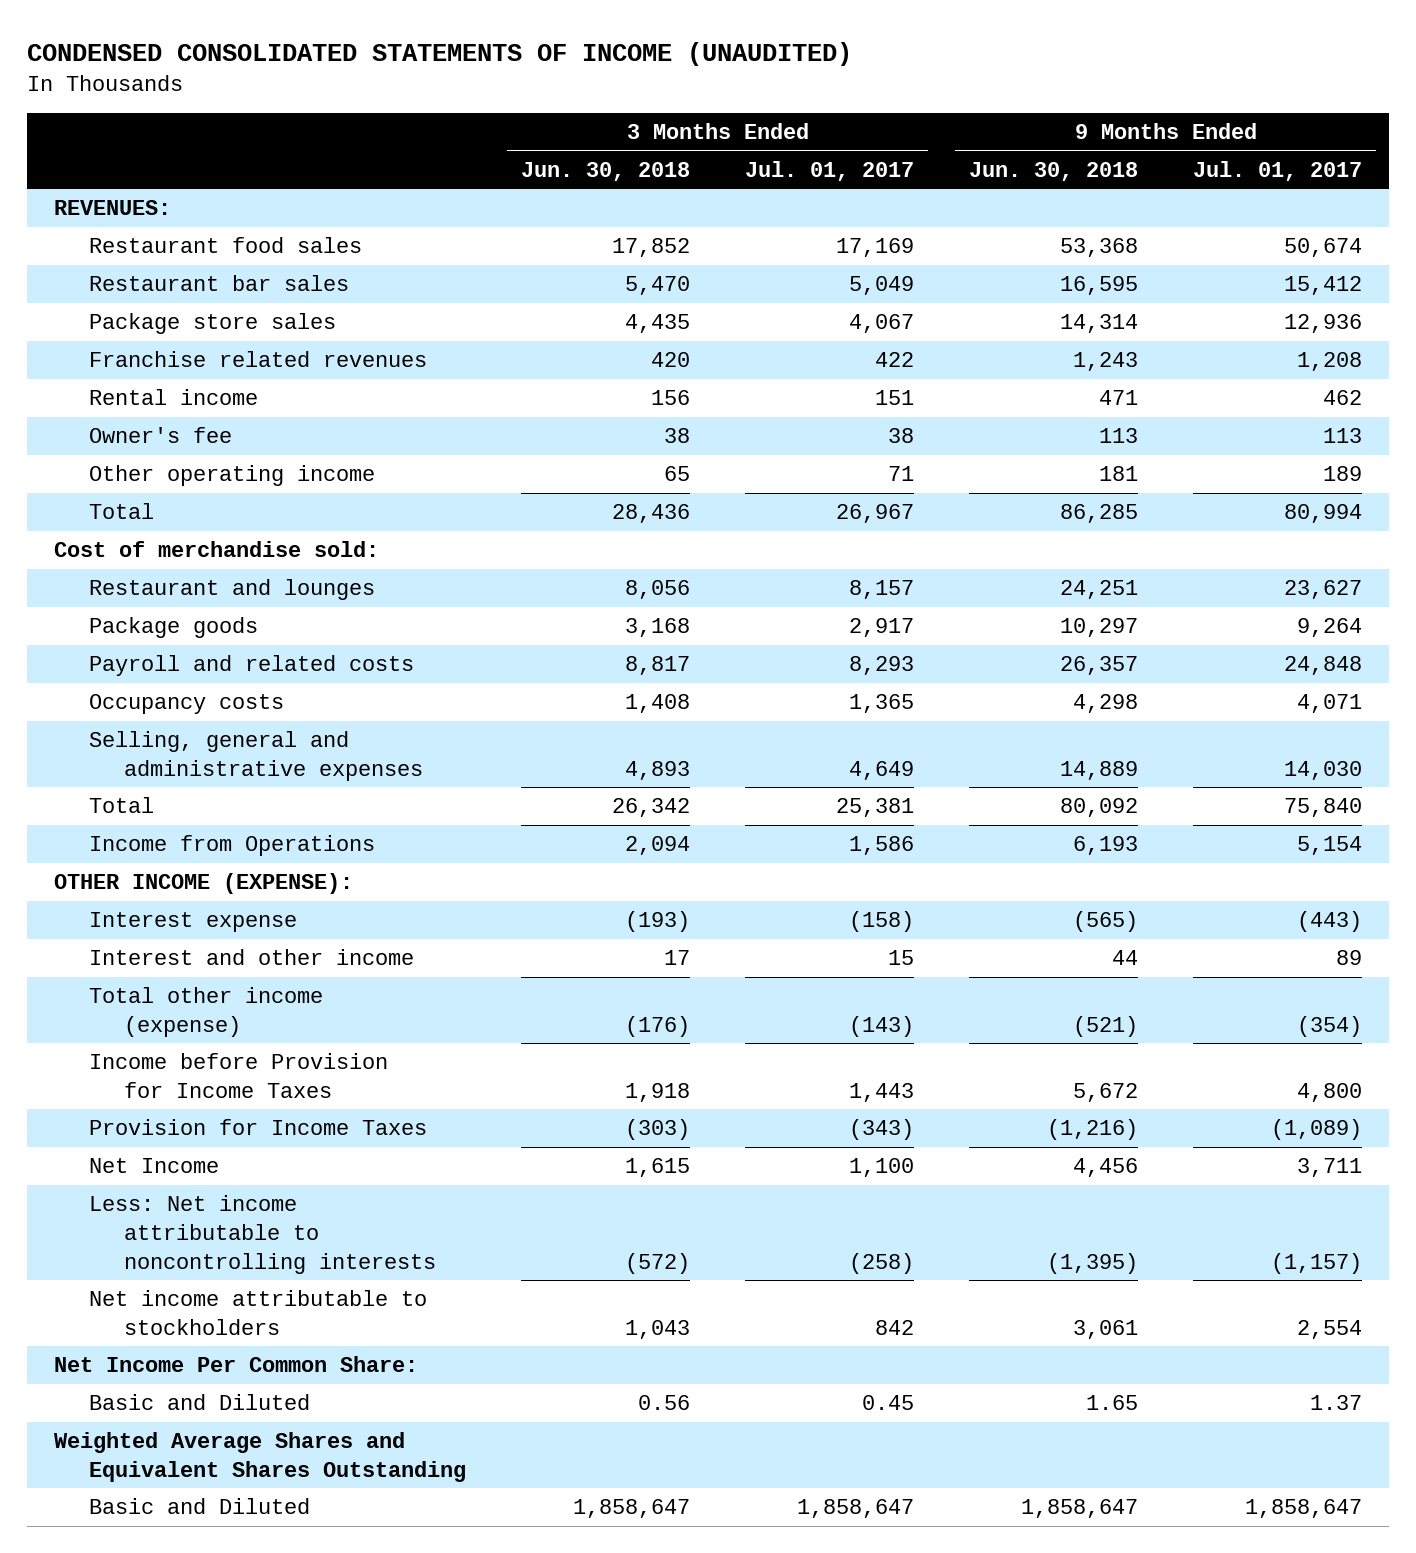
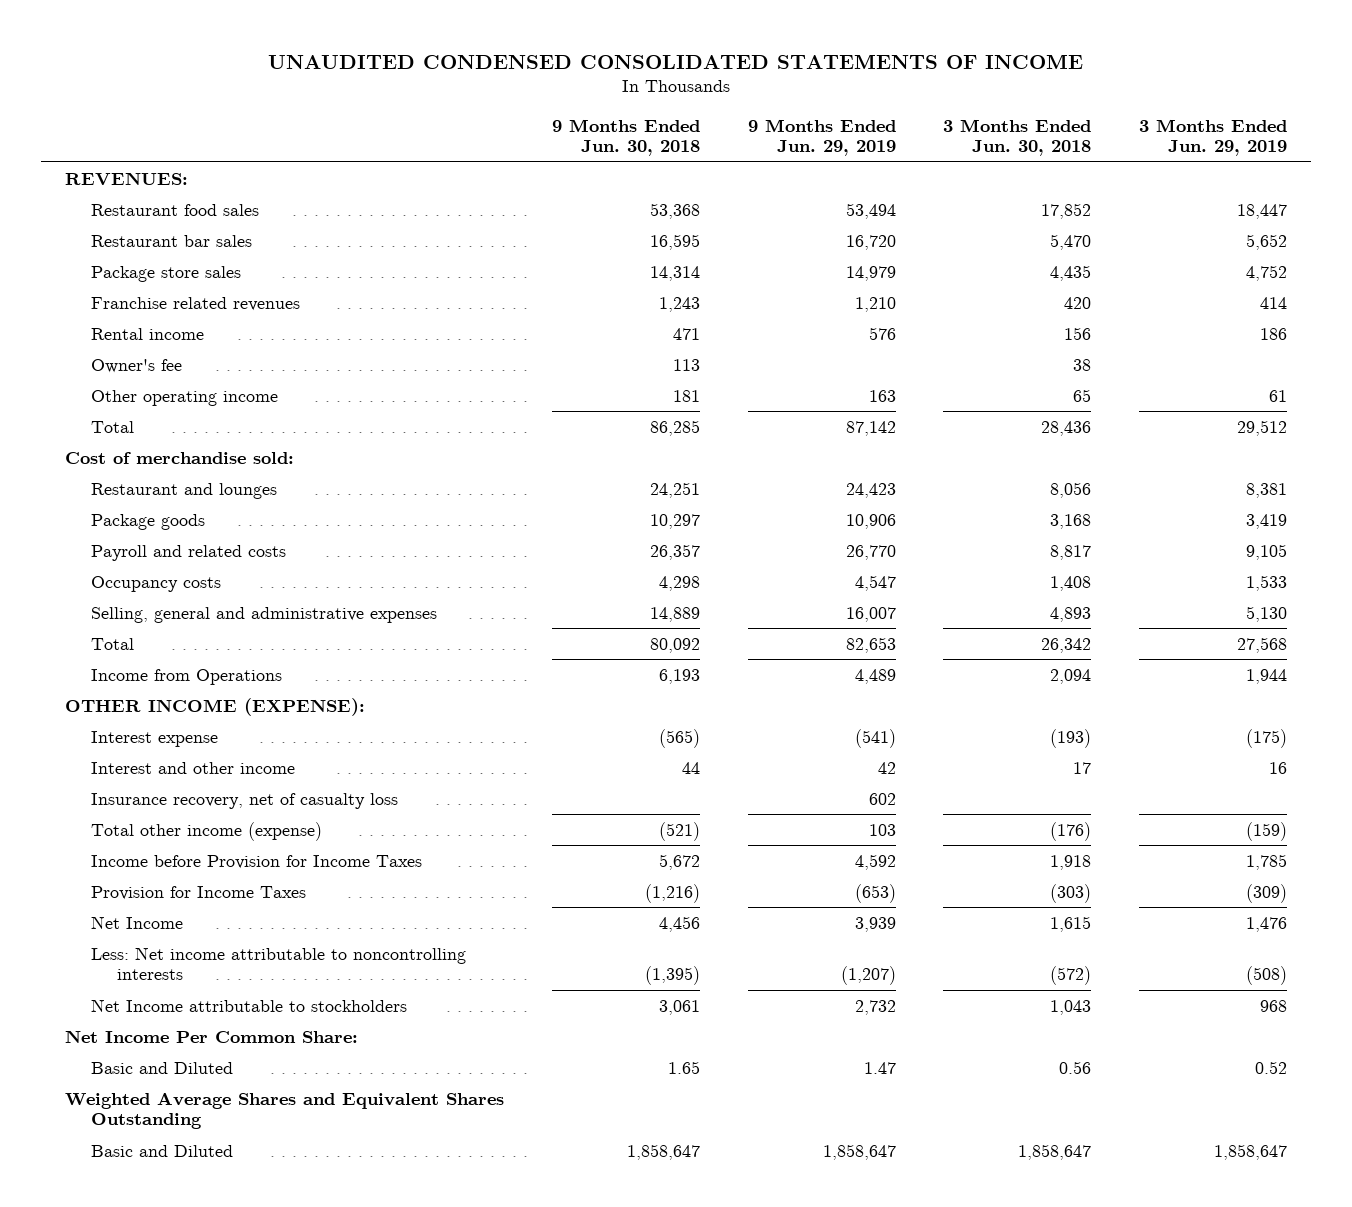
- CONDENSED CONSOLIDATED STATEMENTS OF INCOME (UNAUDITED)
+ UNAUDITED CONDENSED CONSOLIDATED STATEMENTS OF INCOME
- | 3 Months Ended Jun. 30, 2018 | 3 Months Ended Jul. 01, 2017 | 9 Months Ended Jun. 30, 2018 | 9 Months Ended Jul. 01, 2017
+ | 9 Months Ended Jun. 30, 2018 | 9 Months Ended Jun. 29, 2019 | 3 Months Ended Jun. 30, 2018 | 3 Months Ended Jun. 29, 2019
+ Insurance recovery, net of casualty loss | | 602 | |
- Net income attributable to stockholders | 1,043 | 842 | 3,061 | 2,554
+ Net Income attributable to stockholders | 3,061 | 2,732 | 1,043 | 968

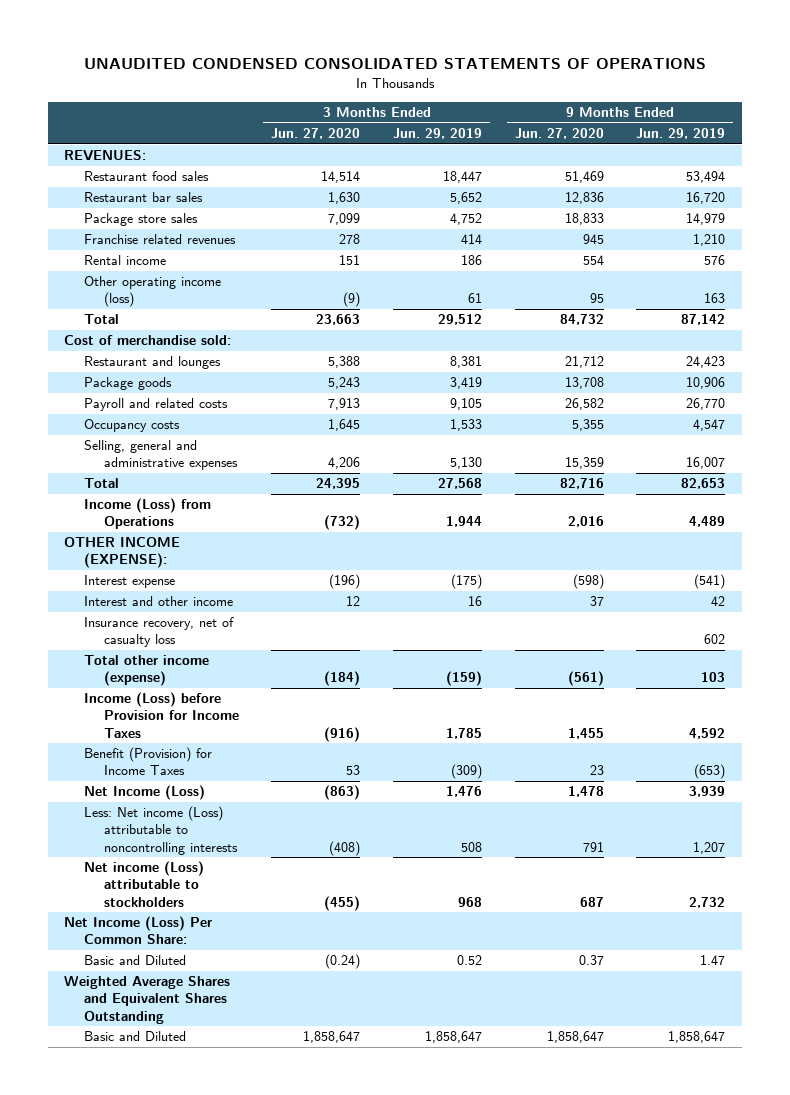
- UNAUDITED CONDENSED CONSOLIDATED STATEMENTS OF INCOME
+ UNAUDITED CONDENSED CONSOLIDATED STATEMENTS OF OPERATIONS
- | 9 Months Ended Jun. 30, 2018 | 9 Months Ended Jun. 29, 2019 | 3 Months Ended Jun. 30, 2018 | 3 Months Ended Jun. 29, 2019
+ | 3 Months Ended Jun. 27, 2020 | 3 Months Ended Jun. 29, 2019 | 9 Months Ended Jun. 27, 2020 | 9 Months Ended Jun. 29, 2019
- Owner's fee | 113 | | 38 |
- Other operating income | 181 | 163 | 65 | 61
+ Other operating income (loss) | (9) | 61 | 95 | 163
- Income from Operations | 6,193 | 4,489 | 2,094 | 1,944
+ Income (Loss) from Operations | (732) | 1,944 | 2,016 | 4,489
- Income before Provision for Income Taxes | 5,672 | 4,592 | 1,918 | 1,785
- Provision for Income Taxes | (1,216) | (653) | (303) | (309)
- Net Income | 4,456 | 3,939 | 1,615 | 1,476
- Less: Net income attributable to noncontrolling interests | (1,395) | (1,207) | (572) | (508)
- Net Income attributable to stockholders | 3,061 | 2,732 | 1,043 | 968
- Net Income Per Common Share:
+ Income (Loss) before Provision for Income Taxes | (916) | 1,785 | 1,455 | 4,592
+ Benefit (Provision) for Income Taxes | 53 | (309) | 23 | (653)
+ Net Income (Loss) | (863) | 1,476 | 1,478 | 3,939
+ Less: Net income (Loss) attributable to noncontrolling interests | (408) | 508 | 791 | 1,207
+ Net income (Loss) attributable to stockholders | (455) | 968 | 687 | 2,732
+ Net Income (Loss) Per Common Share:

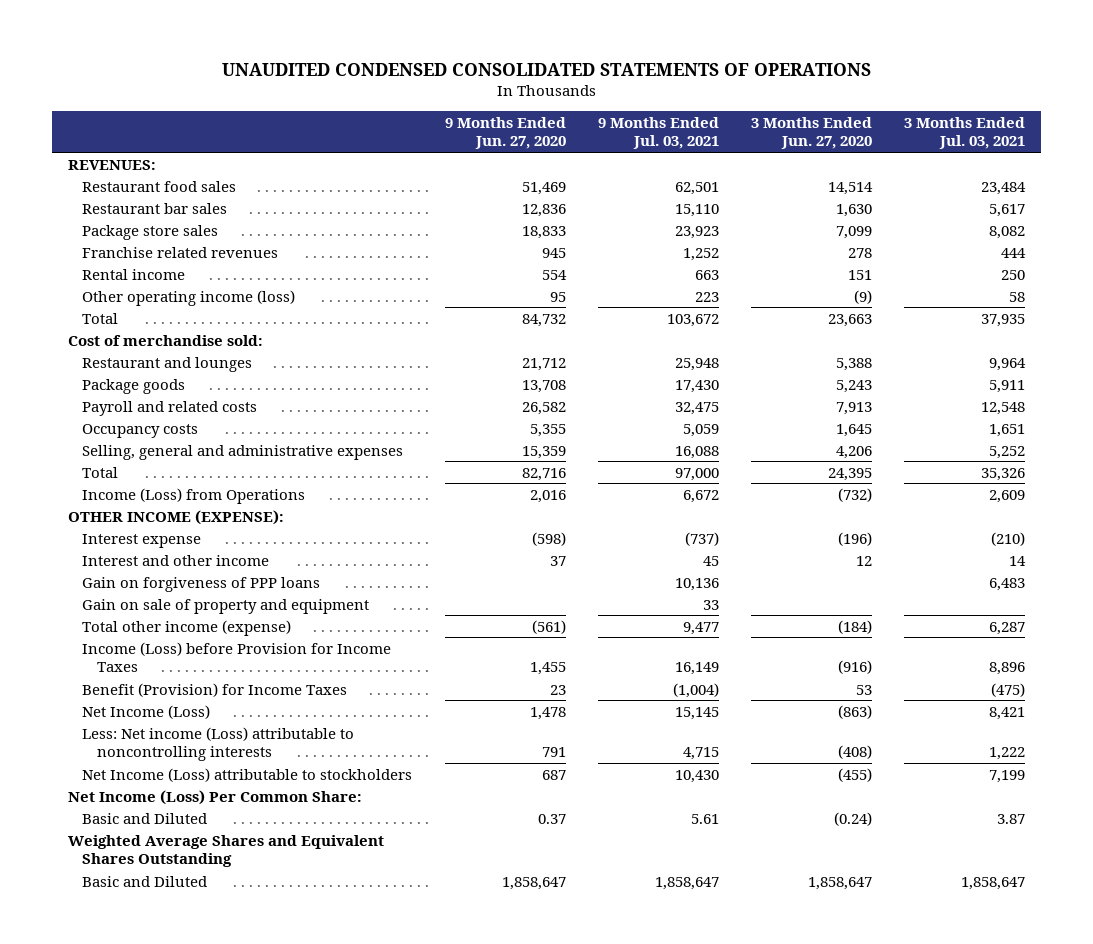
- | 3 Months Ended Jun. 27, 2020 | 3 Months Ended Jun. 29, 2019 | 9 Months Ended Jun. 27, 2020 | 9 Months Ended Jun. 29, 2019
+ | 9 Months Ended Jun. 27, 2020 | 9 Months Ended Jul. 03, 2021 | 3 Months Ended Jun. 27, 2020 | 3 Months Ended Jul. 03, 2021
- Insurance recovery, net of casualty loss | | | | 602
+ Gain on forgiveness of PPP loans | | 10,136 | | 6,483
+ Gain on sale of property and equipment | | 33 | |
- Net income (Loss) attributable to stockholders | (455) | 968 | 687 | 2,732
+ Net Income (Loss) attributable to stockholders | 687 | 10,430 | (455) | 7,199

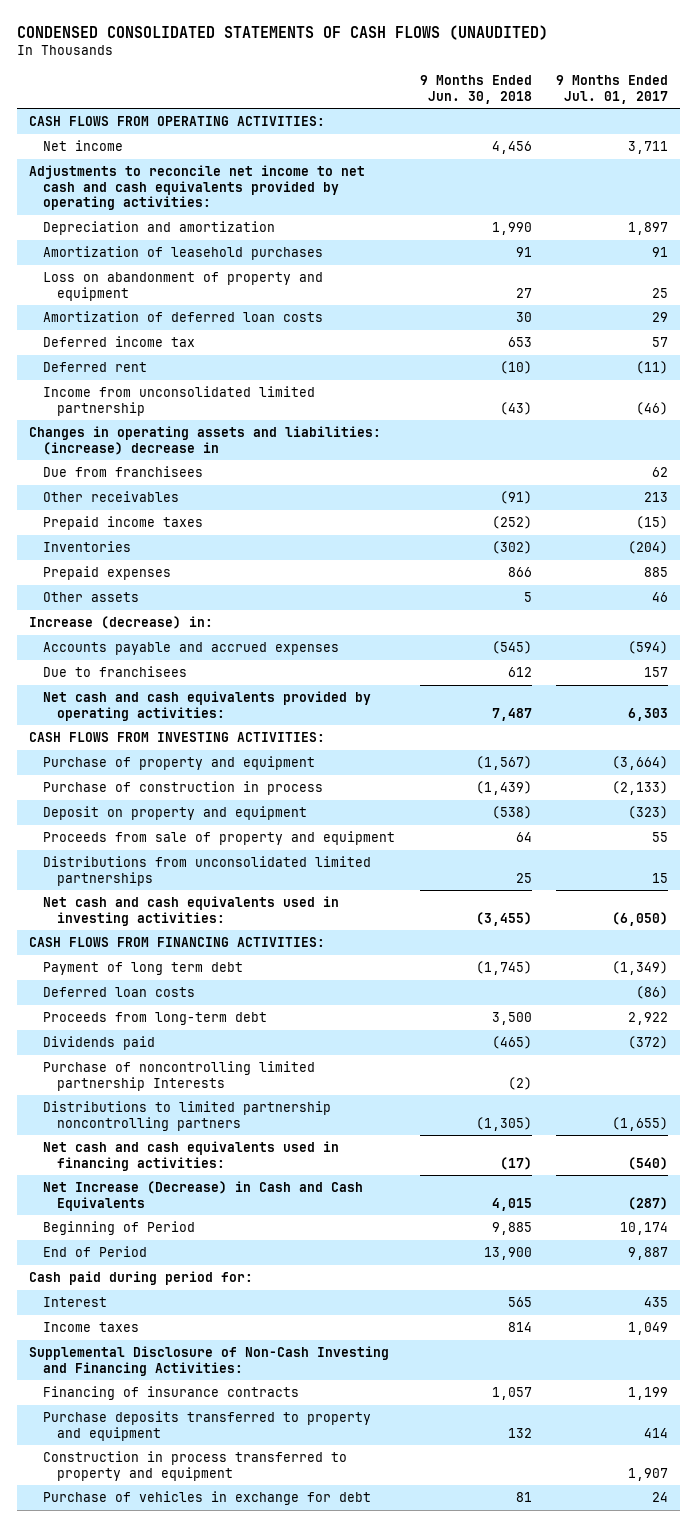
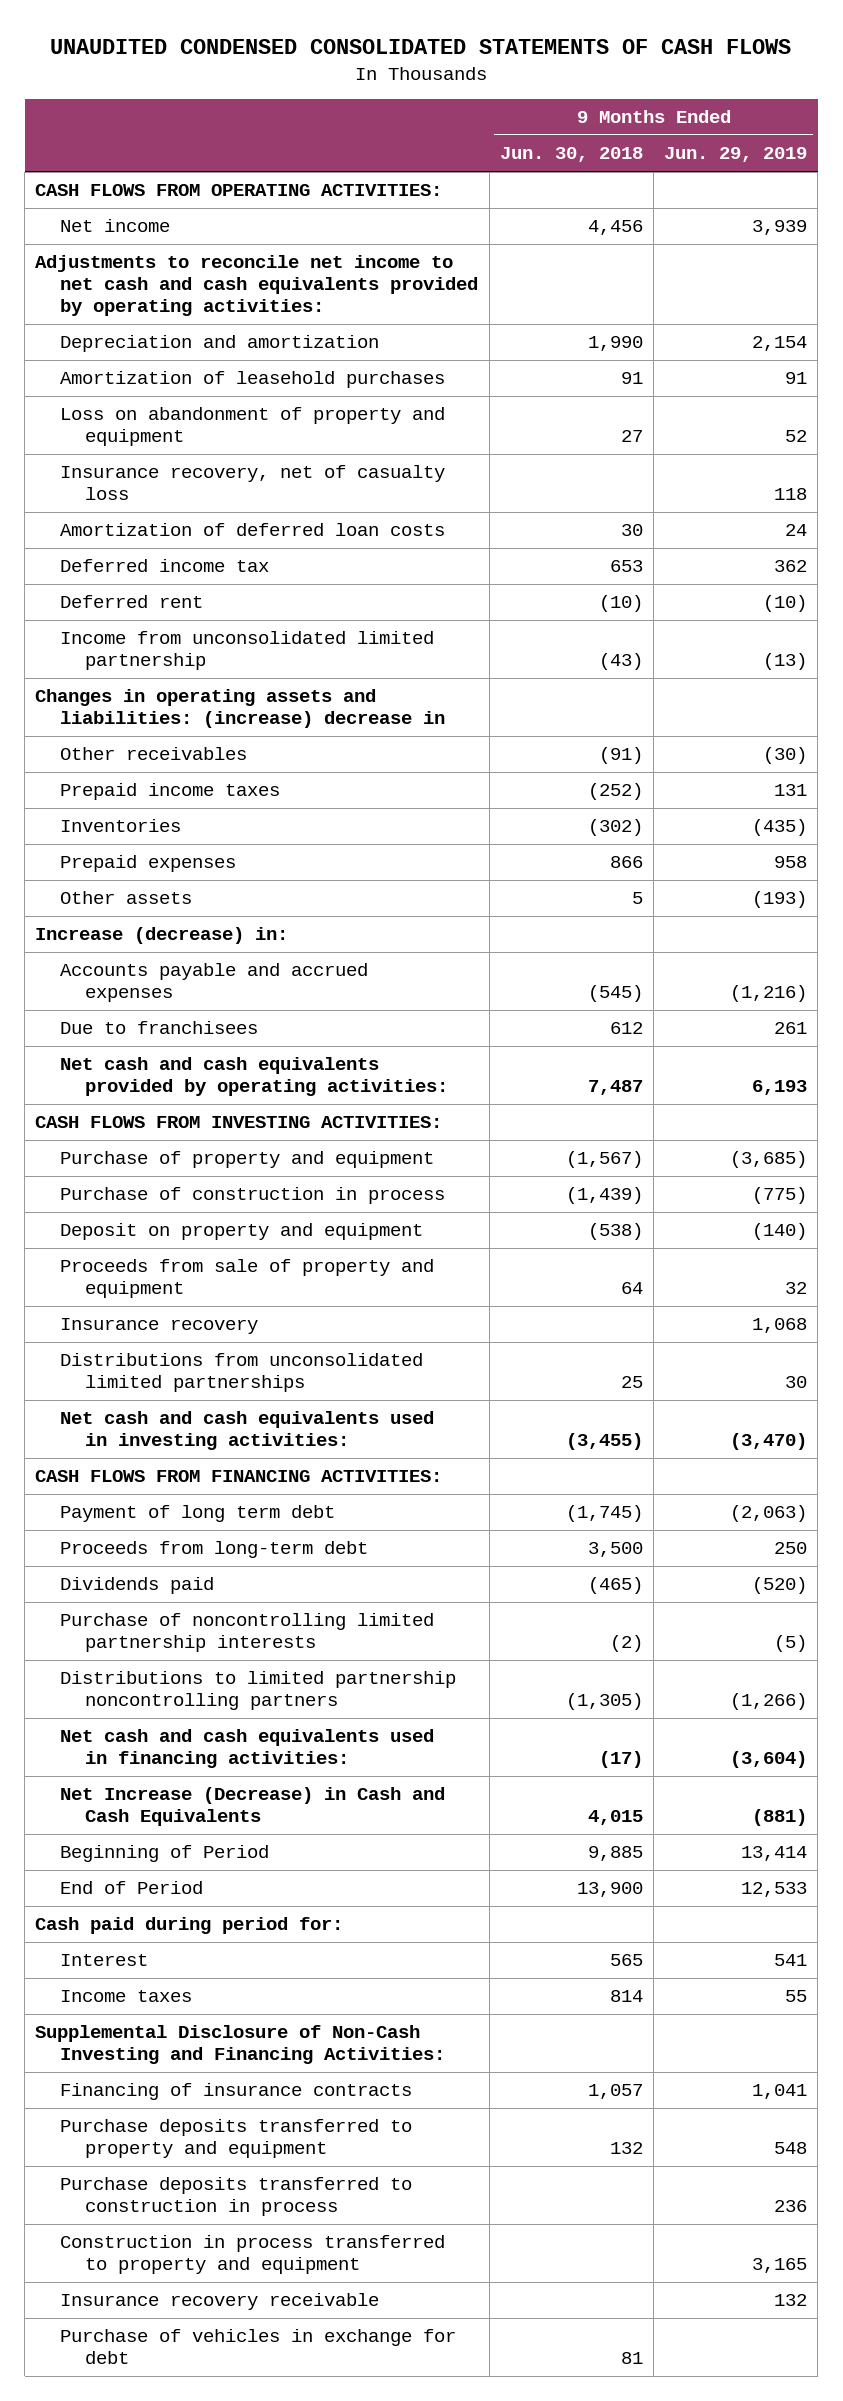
- CONDENSED CONSOLIDATED STATEMENTS OF CASH FLOWS (UNAUDITED)
+ UNAUDITED CONDENSED CONSOLIDATED STATEMENTS OF CASH FLOWS
- | 9 Months Ended Jun. 30, 2018 | 9 Months Ended Jul. 01, 2017
+ | 9 Months Ended Jun. 30, 2018 | 9 Months Ended Jun. 29, 2019
+ Insurance recovery, net of casualty loss | | 118
- Due from franchisees | | 62
+ Insurance recovery | | 1,068
- Deferred loan costs | | (86)
- Purchase of noncontrolling limited partnership Interests | (2) |
+ Purchase of noncontrolling limited partnership interests | (2) | (5)
+ Purchase deposits transferred to construction in process | | 236
+ Insurance recovery receivable | | 132

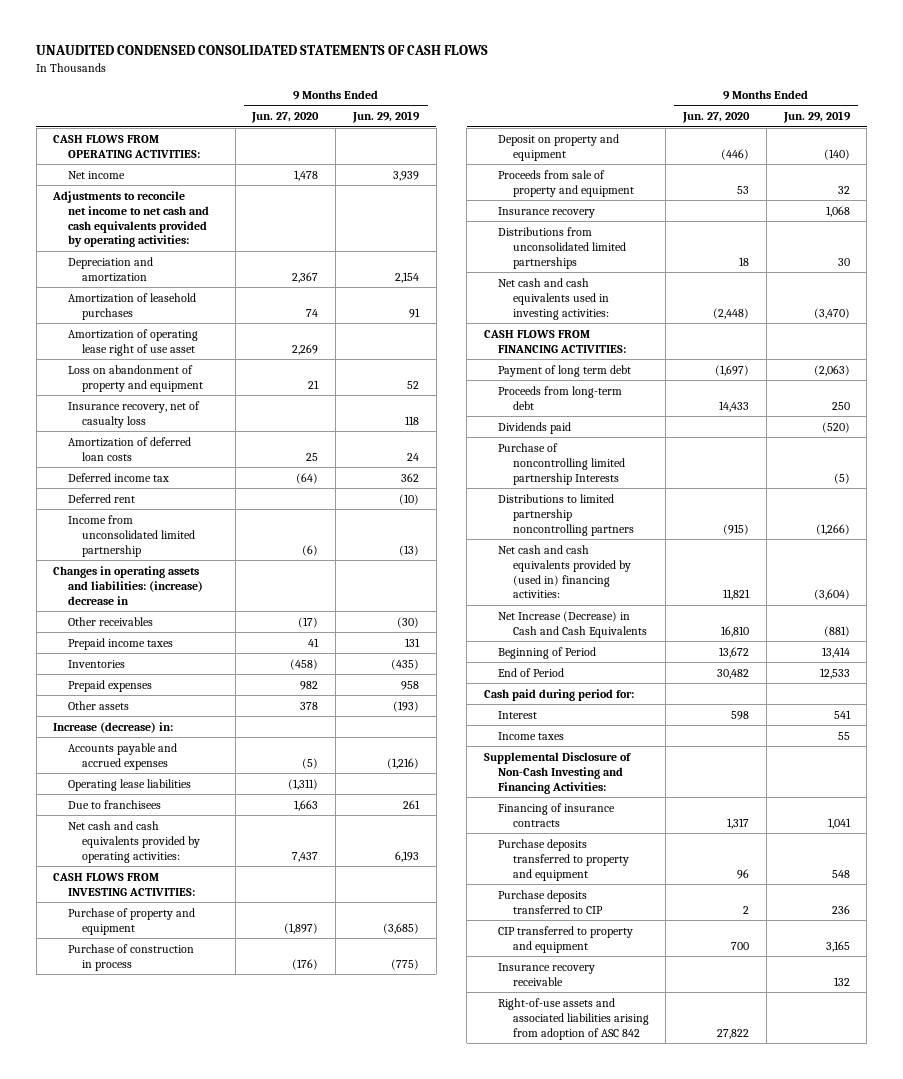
- | 9 Months Ended Jun. 30, 2018 | 9 Months Ended Jun. 29, 2019
+ | 9 Months Ended Jun. 27, 2020 | 9 Months Ended Jun. 29, 2019
+ Amortization of operating lease right of use asset | 2,269 |
+ Operating lease liabilities | (1,311) |
- Purchase of noncontrolling limited partnership interests | (2) | (5)
+ Purchase of noncontrolling limited partnership Interests | | (5)
- Net cash and cash equivalents used in financing activities: | (17) | (3,604)
+ Net cash and cash equivalents provided by (used in) financing activities: | 11,821 | (3,604)
- Purchase deposits transferred to construction in process | | 236
- Construction in process transferred to property and equipment | | 3,165
+ Purchase deposits transferred to CIP | 2 | 236
+ CIP transferred to property and equipment | 700 | 3,165
- Purchase of vehicles in exchange for debt | 81 |
+ Right-of-use assets and associated liabilities arising from adoption of ASC 842 | 27,822 |

